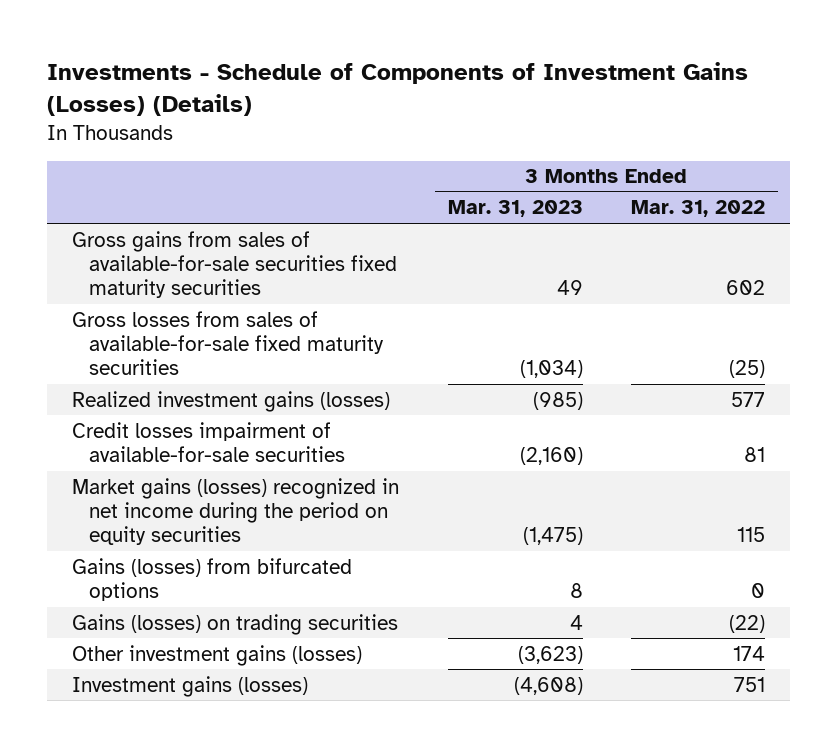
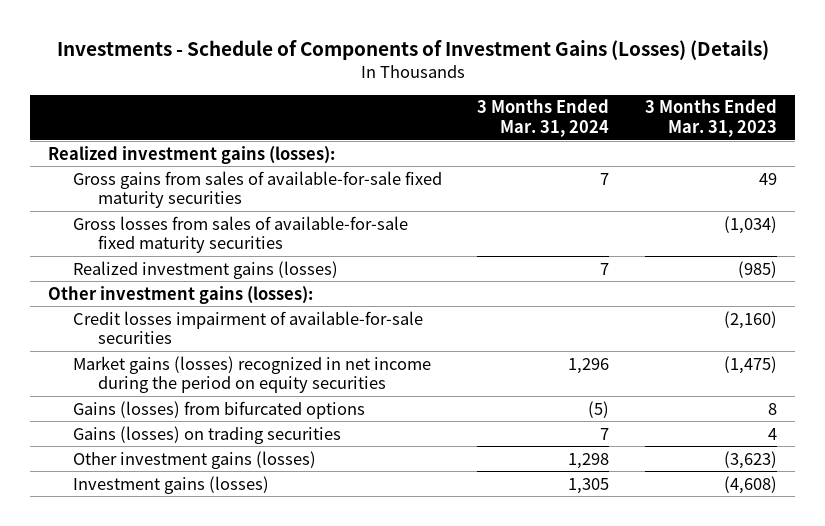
- | 3 Months Ended Mar. 31, 2023 | 3 Months Ended Mar. 31, 2022
+ | 3 Months Ended Mar. 31, 2024 | 3 Months Ended Mar. 31, 2023
- Gross gains from sales of available-for-sale securities fixed maturity securities | 49 | 602
+ Realized investment gains (losses):
+ Gross gains from sales of available-for-sale fixed maturity securities | 7 | 49
+ Other investment gains (losses):

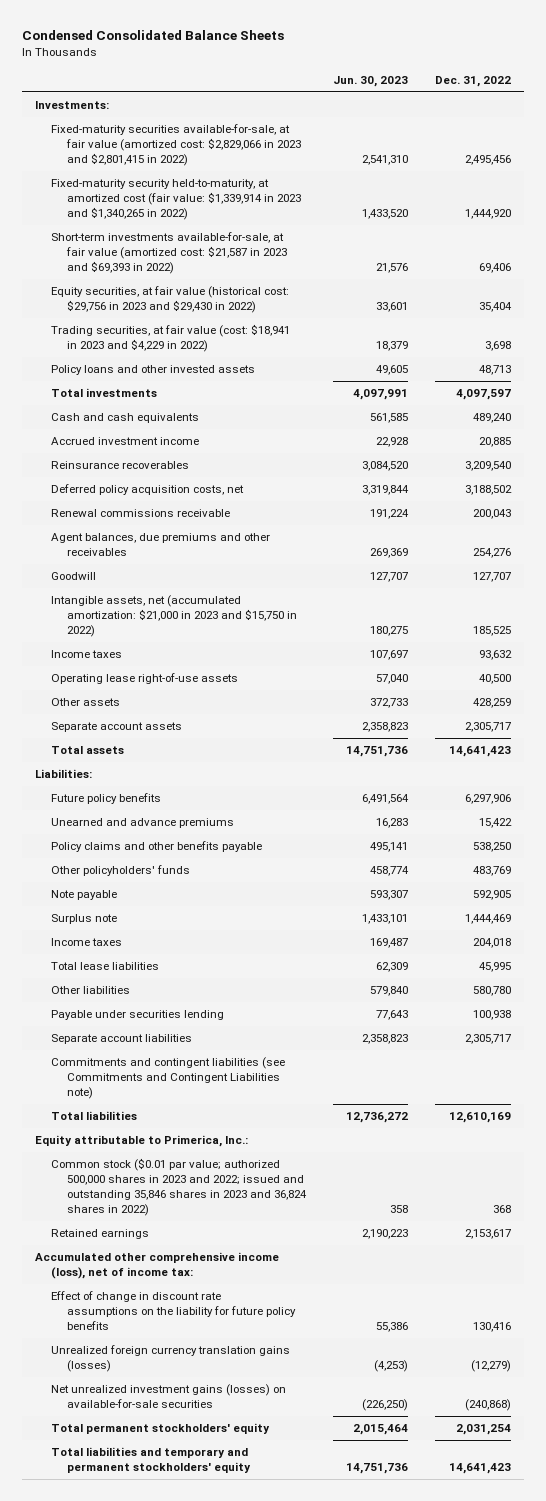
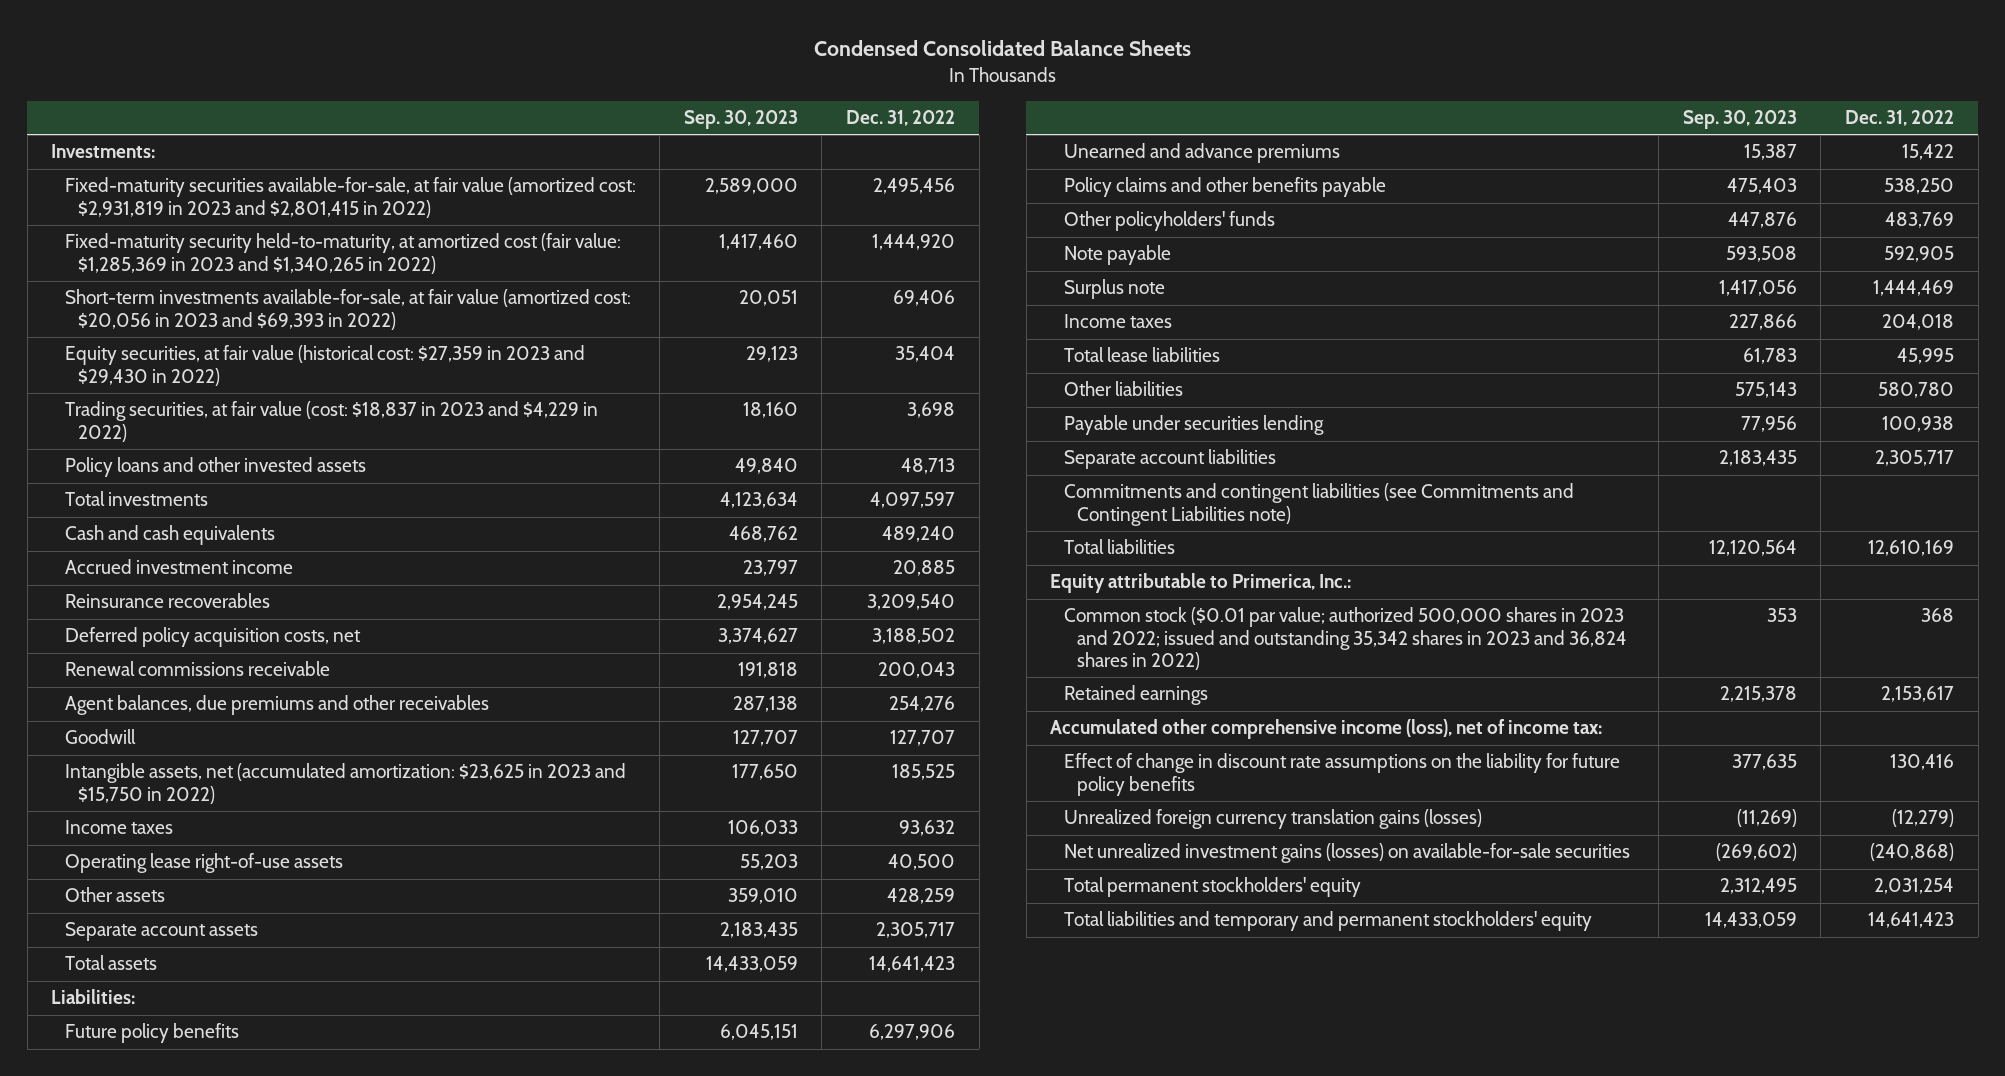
- | Jun. 30, 2023 | Dec. 31, 2022
+ | Sep. 30, 2023 | Dec. 31, 2022
- Fixed-maturity securities available-for-sale, at fair value (amortized cost: $2,829,066 in 2023 and $2,801,415 in 2022) | 2,541,310 | 2,495,456
- Fixed-maturity security held-to-maturity, at amortized cost (fair value: $1,339,914 in 2023 and $1,340,265 in 2022) | 1,433,520 | 1,444,920
- Short-term investments available-for-sale, at fair value (amortized cost: $21,587 in 2023 and $69,393 in 2022) | 21,576 | 69,406
- Equity securities, at fair value (historical cost: $29,756 in 2023 and $29,430 in 2022) | 33,601 | 35,404
- Trading securities, at fair value (cost: $18,941 in 2023 and $4,229 in 2022) | 18,379 | 3,698
+ Fixed-maturity securities available-for-sale, at fair value (amortized cost: $2,931,819 in 2023 and $2,801,415 in 2022) | 2,589,000 | 2,495,456
+ Fixed-maturity security held-to-maturity, at amortized cost (fair value: $1,285,369 in 2023 and $1,340,265 in 2022) | 1,417,460 | 1,444,920
+ Short-term investments available-for-sale, at fair value (amortized cost: $20,056 in 2023 and $69,393 in 2022) | 20,051 | 69,406
+ Equity securities, at fair value (historical cost: $27,359 in 2023 and $29,430 in 2022) | 29,123 | 35,404
+ Trading securities, at fair value (cost: $18,837 in 2023 and $4,229 in 2022) | 18,160 | 3,698
- Intangible assets, net (accumulated amortization: $21,000 in 2023 and $15,750 in 2022) | 180,275 | 185,525
+ Intangible assets, net (accumulated amortization: $23,625 in 2023 and $15,750 in 2022) | 177,650 | 185,525
- Common stock ($0.01 par value; authorized 500,000 shares in 2023 and 2022; issued and outstanding 35,846 shares in 2023 and 36,824 shares in 2022) | 358 | 368
+ Common stock ($0.01 par value; authorized 500,000 shares in 2023 and 2022; issued and outstanding 35,342 shares in 2023 and 36,824 shares in 2022) | 353 | 368

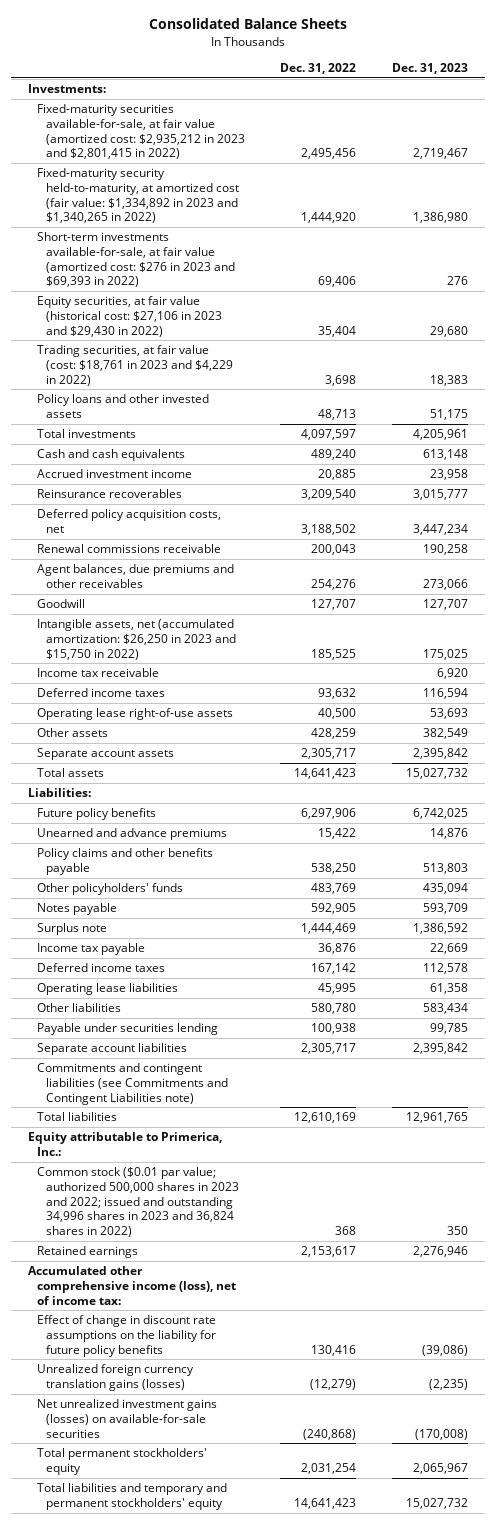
- Condensed Consolidated Balance Sheets
+ Consolidated Balance Sheets
- | Sep. 30, 2023 | Dec. 31, 2022
+ | Dec. 31, 2022 | Dec. 31, 2023
- Fixed-maturity securities available-for-sale, at fair value (amortized cost: $2,931,819 in 2023 and $2,801,415 in 2022) | 2,589,000 | 2,495,456
- Fixed-maturity security held-to-maturity, at amortized cost (fair value: $1,285,369 in 2023 and $1,340,265 in 2022) | 1,417,460 | 1,444,920
- Short-term investments available-for-sale, at fair value (amortized cost: $20,056 in 2023 and $69,393 in 2022) | 20,051 | 69,406
- Equity securities, at fair value (historical cost: $27,359 in 2023 and $29,430 in 2022) | 29,123 | 35,404
- Trading securities, at fair value (cost: $18,837 in 2023 and $4,229 in 2022) | 18,160 | 3,698
+ Fixed-maturity securities available-for-sale, at fair value (amortized cost: $2,935,212 in 2023 and $2,801,415 in 2022) | 2,495,456 | 2,719,467
+ Fixed-maturity security held-to-maturity, at amortized cost (fair value: $1,334,892 in 2023 and $1,340,265 in 2022) | 1,444,920 | 1,386,980
+ Short-term investments available-for-sale, at fair value (amortized cost: $276 in 2023 and $69,393 in 2022) | 69,406 | 276
+ Equity securities, at fair value (historical cost: $27,106 in 2023 and $29,430 in 2022) | 35,404 | 29,680
+ Trading securities, at fair value (cost: $18,761 in 2023 and $4,229 in 2022) | 3,698 | 18,383
- Intangible assets, net (accumulated amortization: $23,625 in 2023 and $15,750 in 2022) | 177,650 | 185,525
- Income taxes | 106,033 | 93,632
+ Intangible assets, net (accumulated amortization: $26,250 in 2023 and $15,750 in 2022) | 185,525 | 175,025
+ Income tax receivable | | 6,920
+ Deferred income taxes | 93,632 | 116,594
- Note payable | 593,508 | 592,905
+ Notes payable | 592,905 | 593,709
- Income taxes | 227,866 | 204,018
- Total lease liabilities | 61,783 | 45,995
+ Income tax payable | 36,876 | 22,669
+ Deferred income taxes | 167,142 | 112,578
+ Operating lease liabilities | 45,995 | 61,358
- Common stock ($0.01 par value; authorized 500,000 shares in 2023 and 2022; issued and outstanding 35,342 shares in 2023 and 36,824 shares in 2022) | 353 | 368
+ Common stock ($0.01 par value; authorized 500,000 shares in 2023 and 2022; issued and outstanding 34,996 shares in 2023 and 36,824 shares in 2022) | 368 | 350

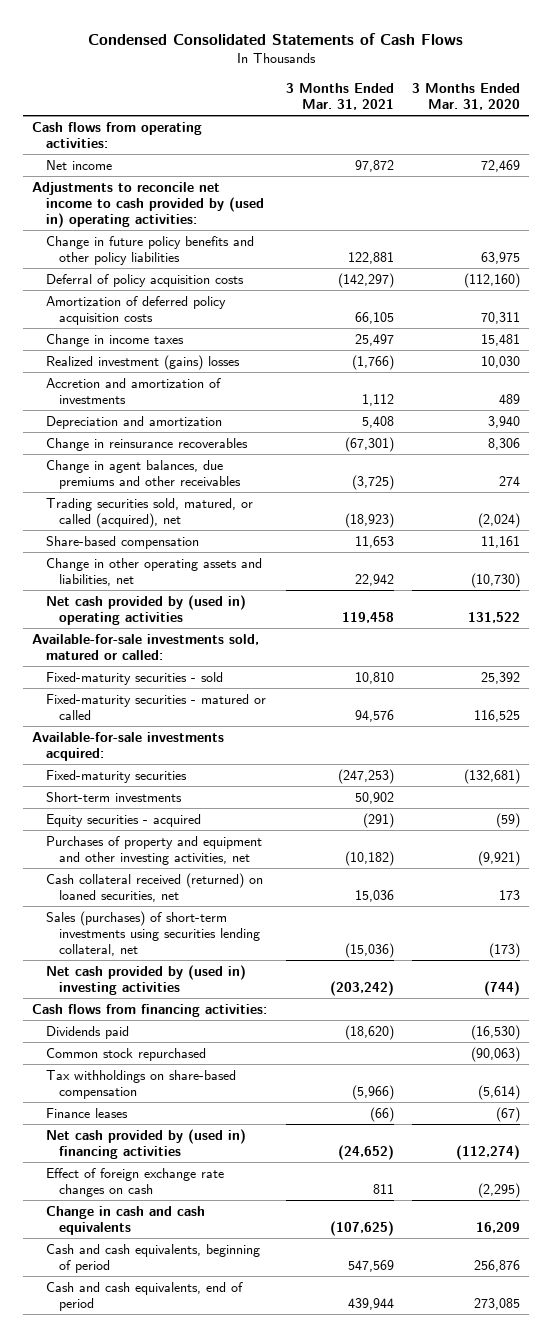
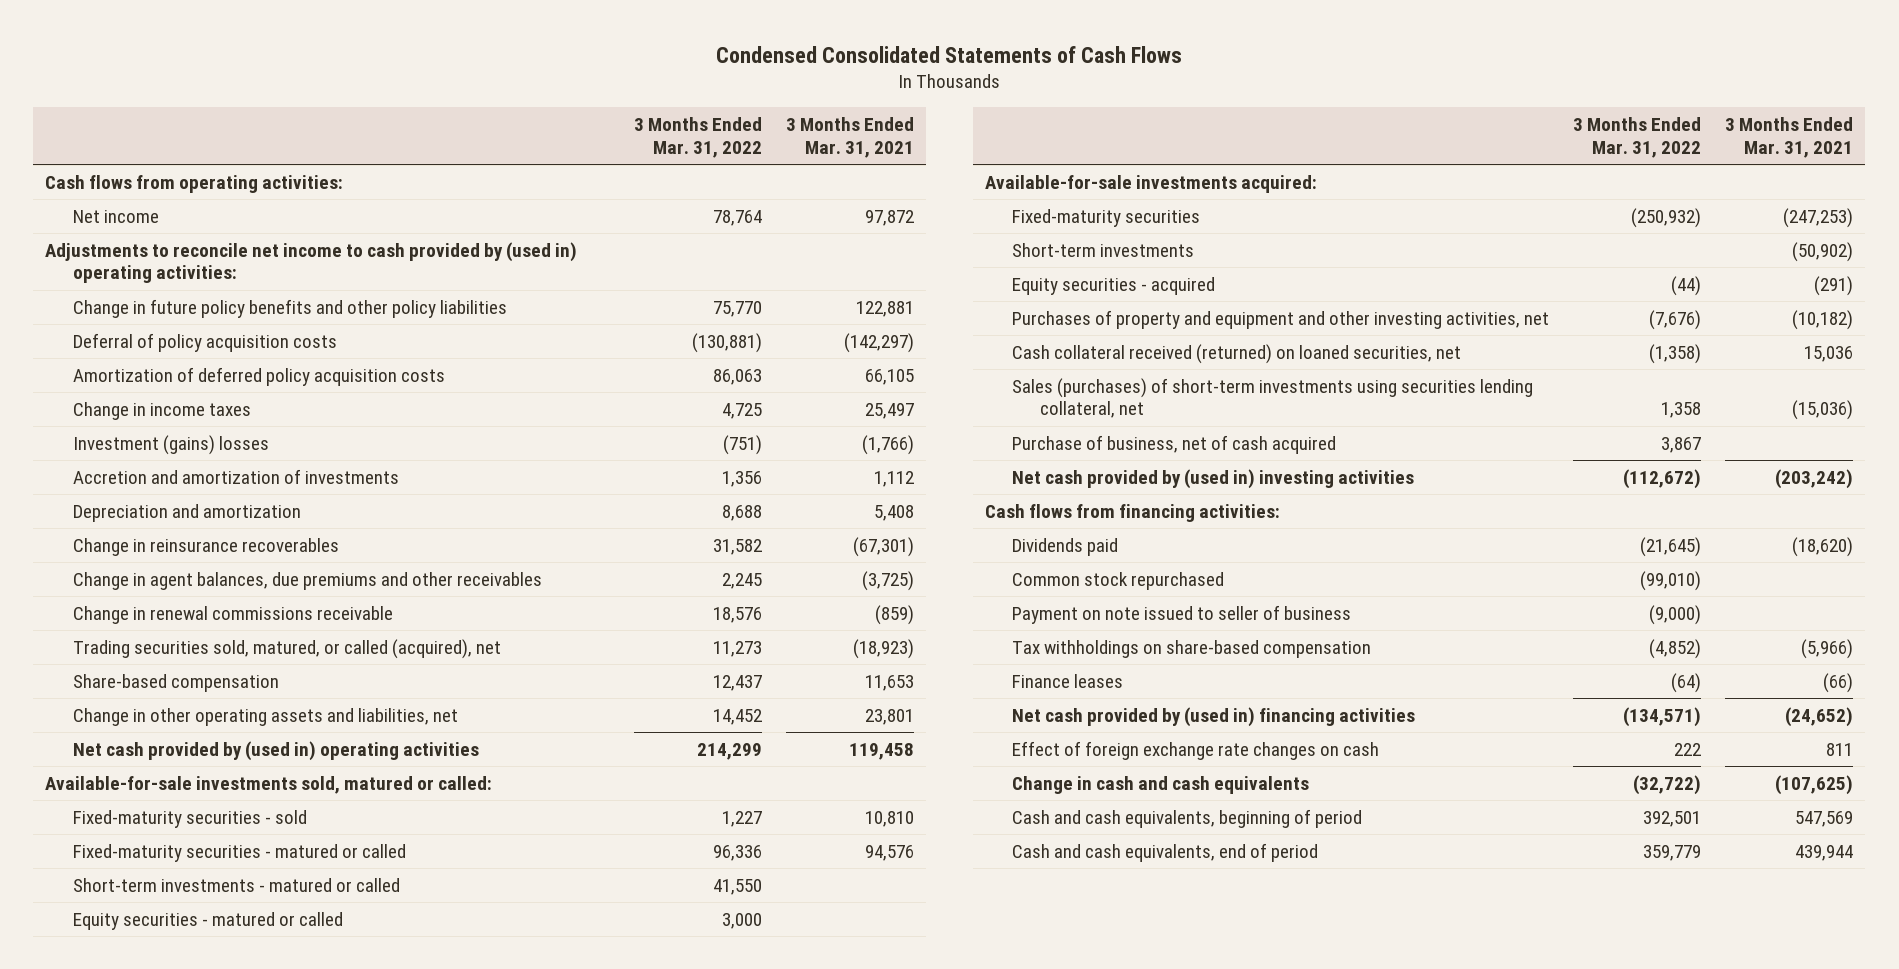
- | 3 Months Ended Mar. 31, 2021 | 3 Months Ended Mar. 31, 2020
+ | 3 Months Ended Mar. 31, 2022 | 3 Months Ended Mar. 31, 2021
- Realized investment (gains) losses | (1,766) | 10,030
+ Investment (gains) losses | (751) | (1,766)
+ Change in renewal commissions receivable | 18,576 | (859)
- Change in other operating assets and liabilities, net | 22,942 | (10,730)
+ Change in other operating assets and liabilities, net | 14,452 | 23,801
+ Short-term investments - matured or called | 41,550 |
+ Equity securities - matured or called | 3,000 |
- Short-term investments | 50,902 |
+ Short-term investments | | (50,902)
+ Purchase of business, net of cash acquired | 3,867 |
+ Payment on note issued to seller of business | (9,000) |

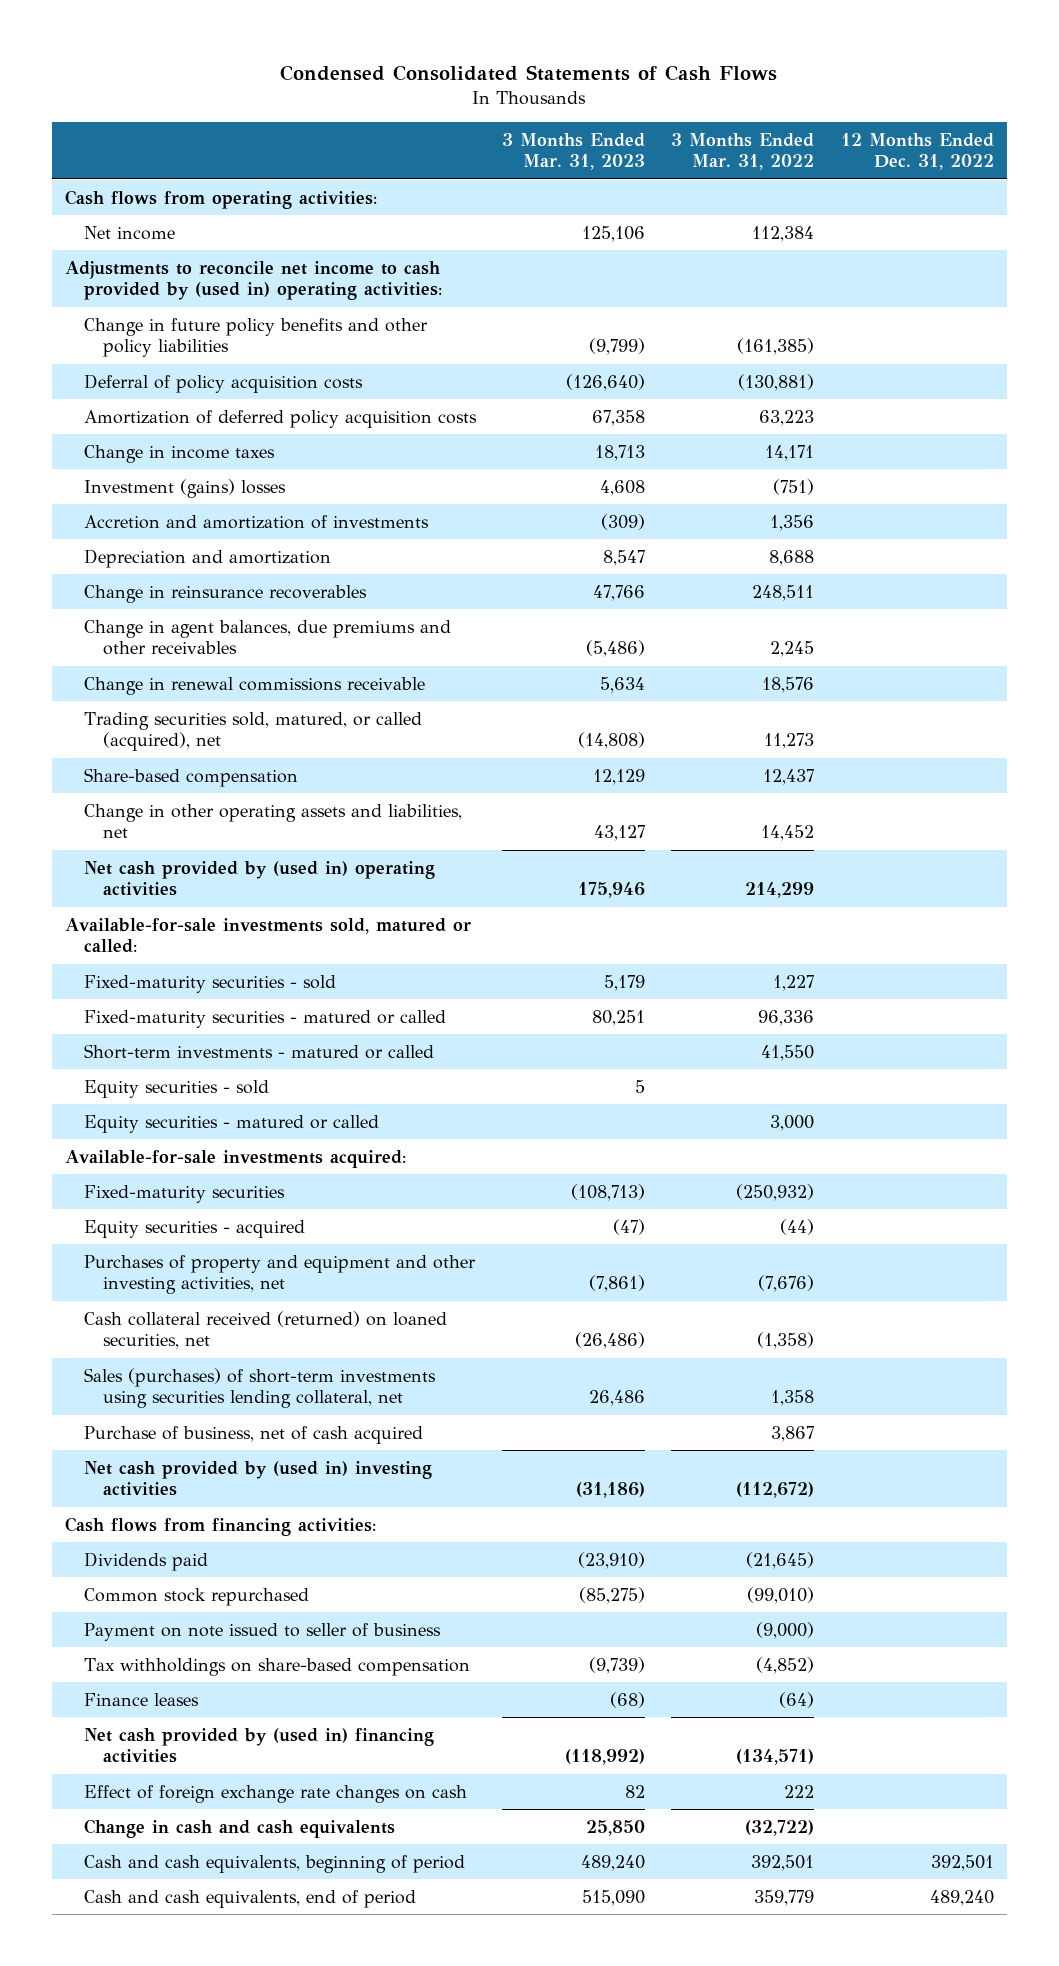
- | 3 Months Ended Mar. 31, 2022 | 3 Months Ended Mar. 31, 2021
+ | 3 Months Ended Mar. 31, 2023 | 3 Months Ended Mar. 31, 2022 | 12 Months Ended Dec. 31, 2022
- Net income | 78,764 | 97,872
+ Net income | 125,106 | 112,384 |
- Change in future policy benefits and other policy liabilities | 75,770 | 122,881
+ Change in future policy benefits and other policy liabilities | (9,799) | (161,385) |
- Amortization of deferred policy acquisition costs | 86,063 | 66,105
- Change in income taxes | 4,725 | 25,497
+ Amortization of deferred policy acquisition costs | 67,358 | 63,223 |
+ Change in income taxes | 18,713 | 14,171 |
- Change in reinsurance recoverables | 31,582 | (67,301)
+ Change in reinsurance recoverables | 47,766 | 248,511 |
+ Equity securities - sold | 5 | |
- Short-term investments | | (50,902)

